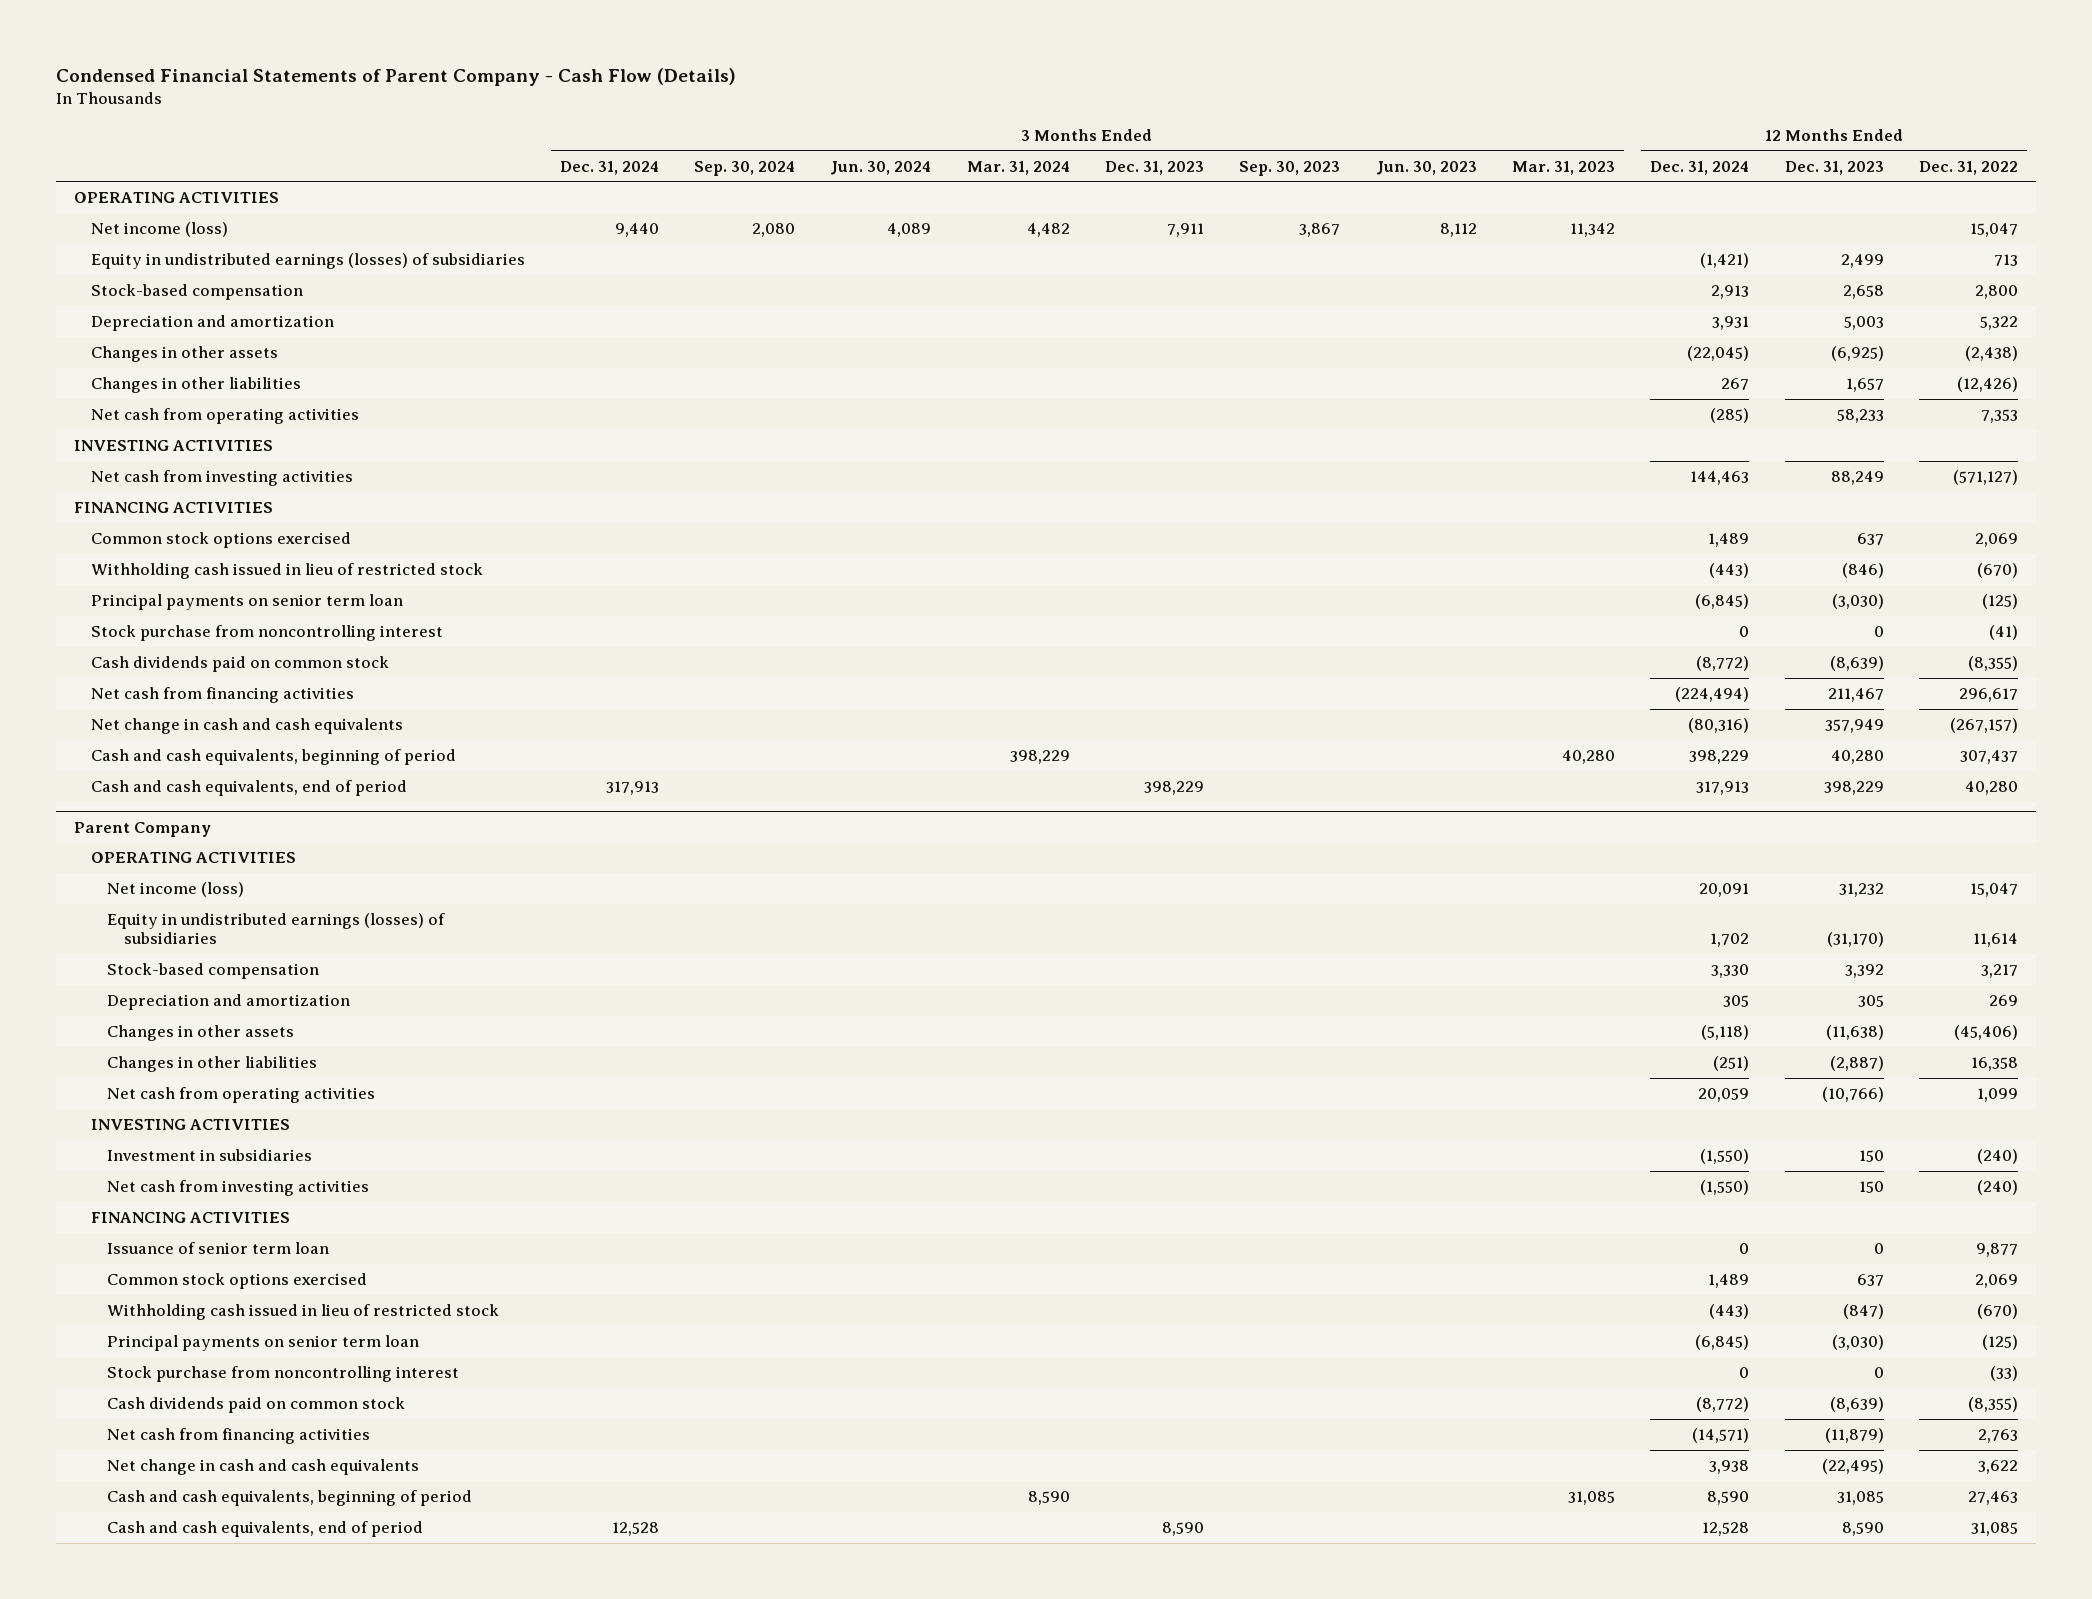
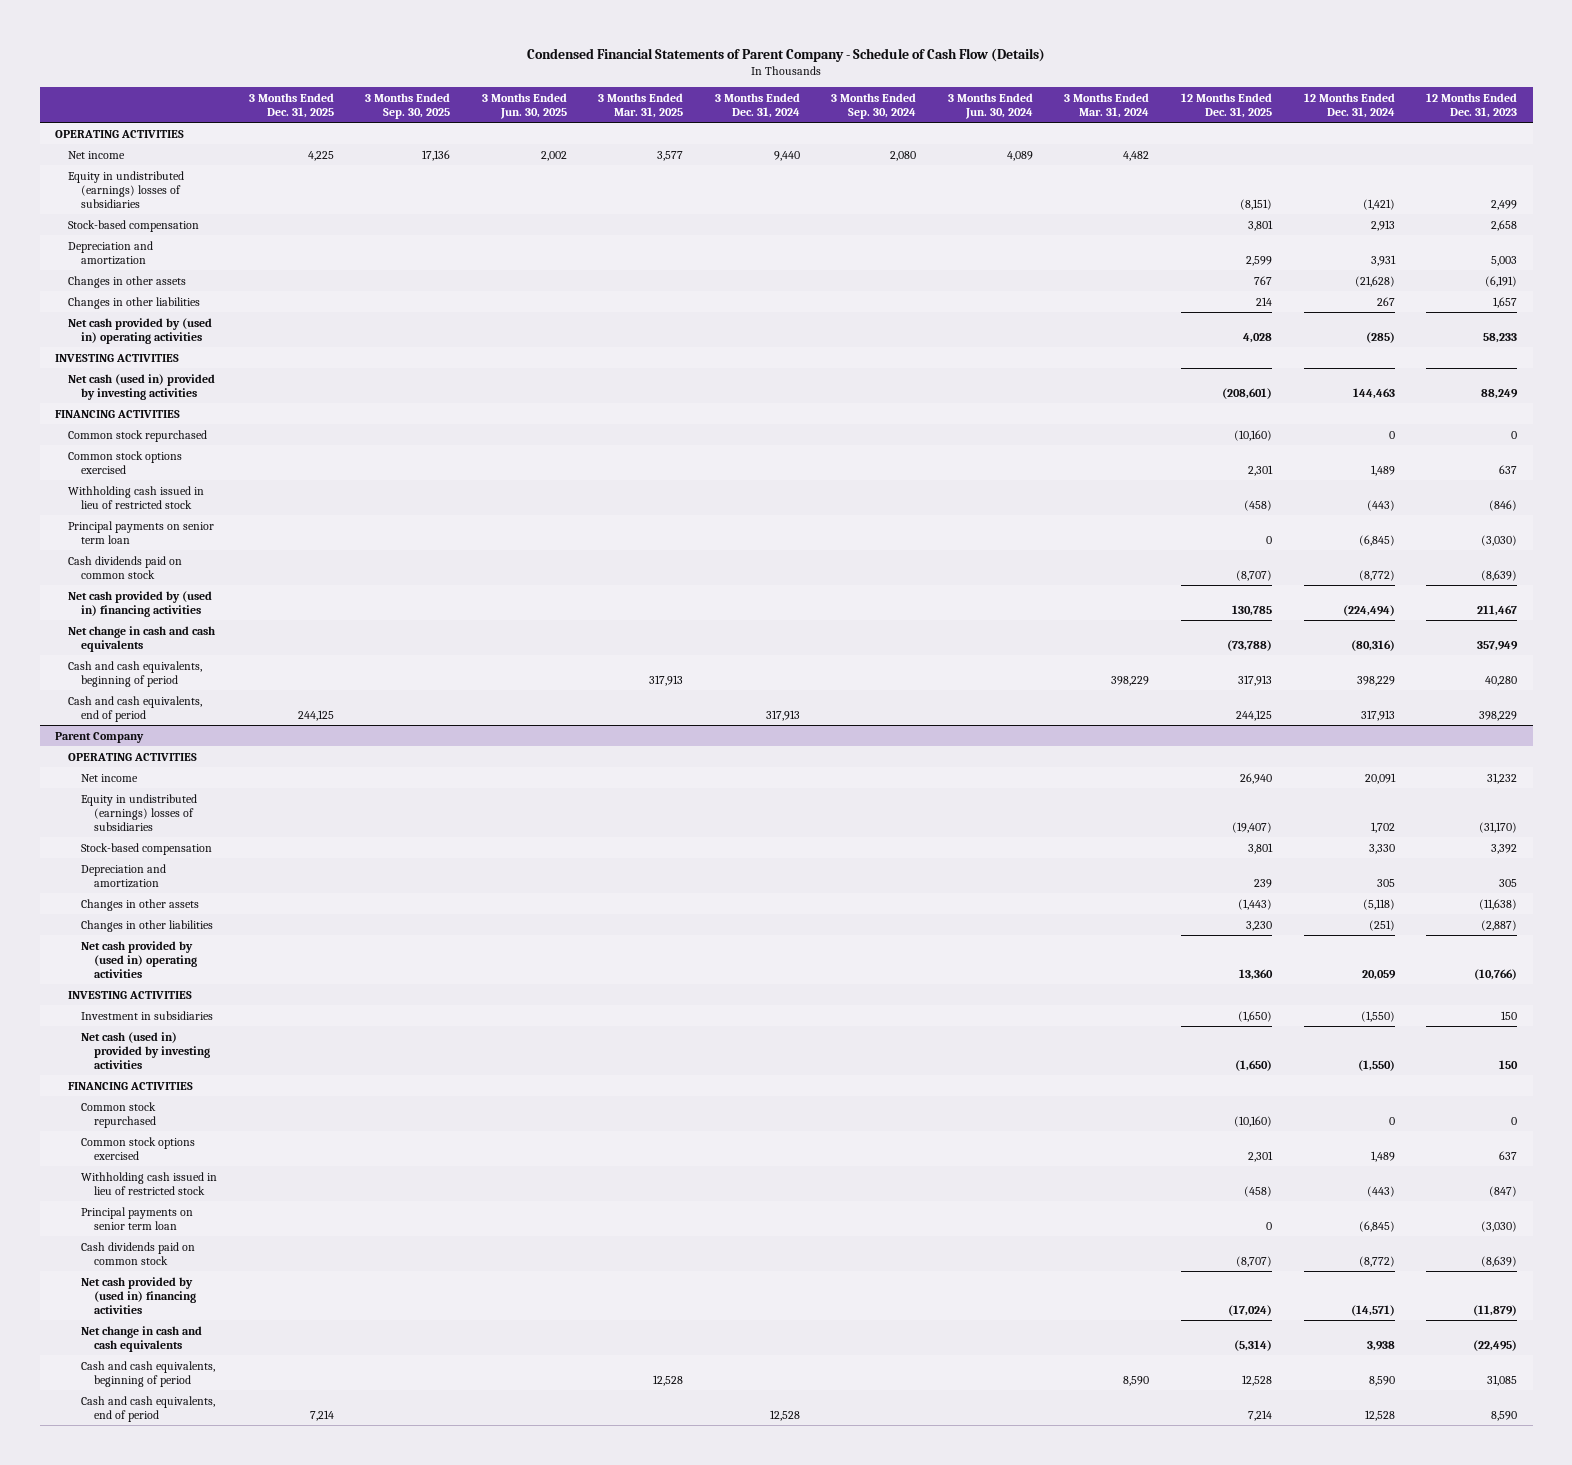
- Condensed Financial Statements of Parent Company - Cash Flow (Details)
+ Condensed Financial Statements of Parent Company - Schedule of Cash Flow (Details)
- | 3 Months Ended Dec. 31, 2024 | 3 Months Ended Sep. 30, 2024 | 3 Months Ended Jun. 30, 2024 | 3 Months Ended Mar. 31, 2024 | 3 Months Ended Dec. 31, 2023 | 3 Months Ended Sep. 30, 2023 | 3 Months Ended Jun. 30, 2023 | 3 Months Ended Mar. 31, 2023 | 12 Months Ended Dec. 31, 2024 | 12 Months Ended Dec. 31, 2023 | 12 Months Ended Dec. 31, 2022
+ | 3 Months Ended Dec. 31, 2025 | 3 Months Ended Sep. 30, 2025 | 3 Months Ended Jun. 30, 2025 | 3 Months Ended Mar. 31, 2025 | 3 Months Ended Dec. 31, 2024 | 3 Months Ended Sep. 30, 2024 | 3 Months Ended Jun. 30, 2024 | 3 Months Ended Mar. 31, 2024 | 12 Months Ended Dec. 31, 2025 | 12 Months Ended Dec. 31, 2024 | 12 Months Ended Dec. 31, 2023
- Net income (loss) | 9,440 | 2,080 | 4,089 | 4,482 | 7,911 | 3,867 | 8,112 | 11,342 | | | 15,047
- Equity in undistributed earnings (losses) of subsidiaries | | | | | | | | | (1,421) | 2,499 | 713
+ Net income | 4,225 | 17,136 | 2,002 | 3,577 | 9,440 | 2,080 | 4,089 | 4,482 | | |
+ Equity in undistributed (earnings) losses of subsidiaries | | | | | | | | | (8,151) | (1,421) | 2,499
- Changes in other assets | | | | | | | | | (22,045) | (6,925) | (2,438)
+ Changes in other assets | | | | | | | | | 767 | (21,628) | (6,191)
- Net cash from operating activities | | | | | | | | | (285) | 58,233 | 7,353
+ Net cash provided by (used in) operating activities | | | | | | | | | 4,028 | (285) | 58,233
- Net cash from investing activities | | | | | | | | | 144,463 | 88,249 | (571,127)
+ Net cash (used in) provided by investing activities | | | | | | | | | (208,601) | 144,463 | 88,249
+ Common stock repurchased | | | | | | | | | (10,160) | 0 | 0
- Stock purchase from noncontrolling interest | | | | | | | | | 0 | 0 | (41)
- Net cash from financing activities | | | | | | | | | (224,494) | 211,467 | 296,617
+ Net cash provided by (used in) financing activities | | | | | | | | | 130,785 | (224,494) | 211,467
@ Parent Company
- Net income (loss) | | | | | | | | | 20,091 | 31,232 | 15,047
- Equity in undistributed earnings (losses) of subsidiaries | | | | | | | | | 1,702 | (31,170) | 11,614
+ Net income | | | | | | | | | 26,940 | 20,091 | 31,232
+ Equity in undistributed (earnings) losses of subsidiaries | | | | | | | | | (19,407) | 1,702 | (31,170)
- Net cash from operating activities | | | | | | | | | 20,059 | (10,766) | 1,099
+ Net cash provided by (used in) operating activities | | | | | | | | | 13,360 | 20,059 | (10,766)
- Net cash from investing activities | | | | | | | | | (1,550) | 150 | (240)
+ Net cash (used in) provided by investing activities | | | | | | | | | (1,650) | (1,550) | 150
- Issuance of senior term loan | | | | | | | | | 0 | 0 | 9,877
+ Common stock repurchased | | | | | | | | | (10,160) | 0 | 0
- Stock purchase from noncontrolling interest | | | | | | | | | 0 | 0 | (33)
- Net cash from financing activities | | | | | | | | | (14,571) | (11,879) | 2,763
+ Net cash provided by (used in) financing activities | | | | | | | | | (17,024) | (14,571) | (11,879)

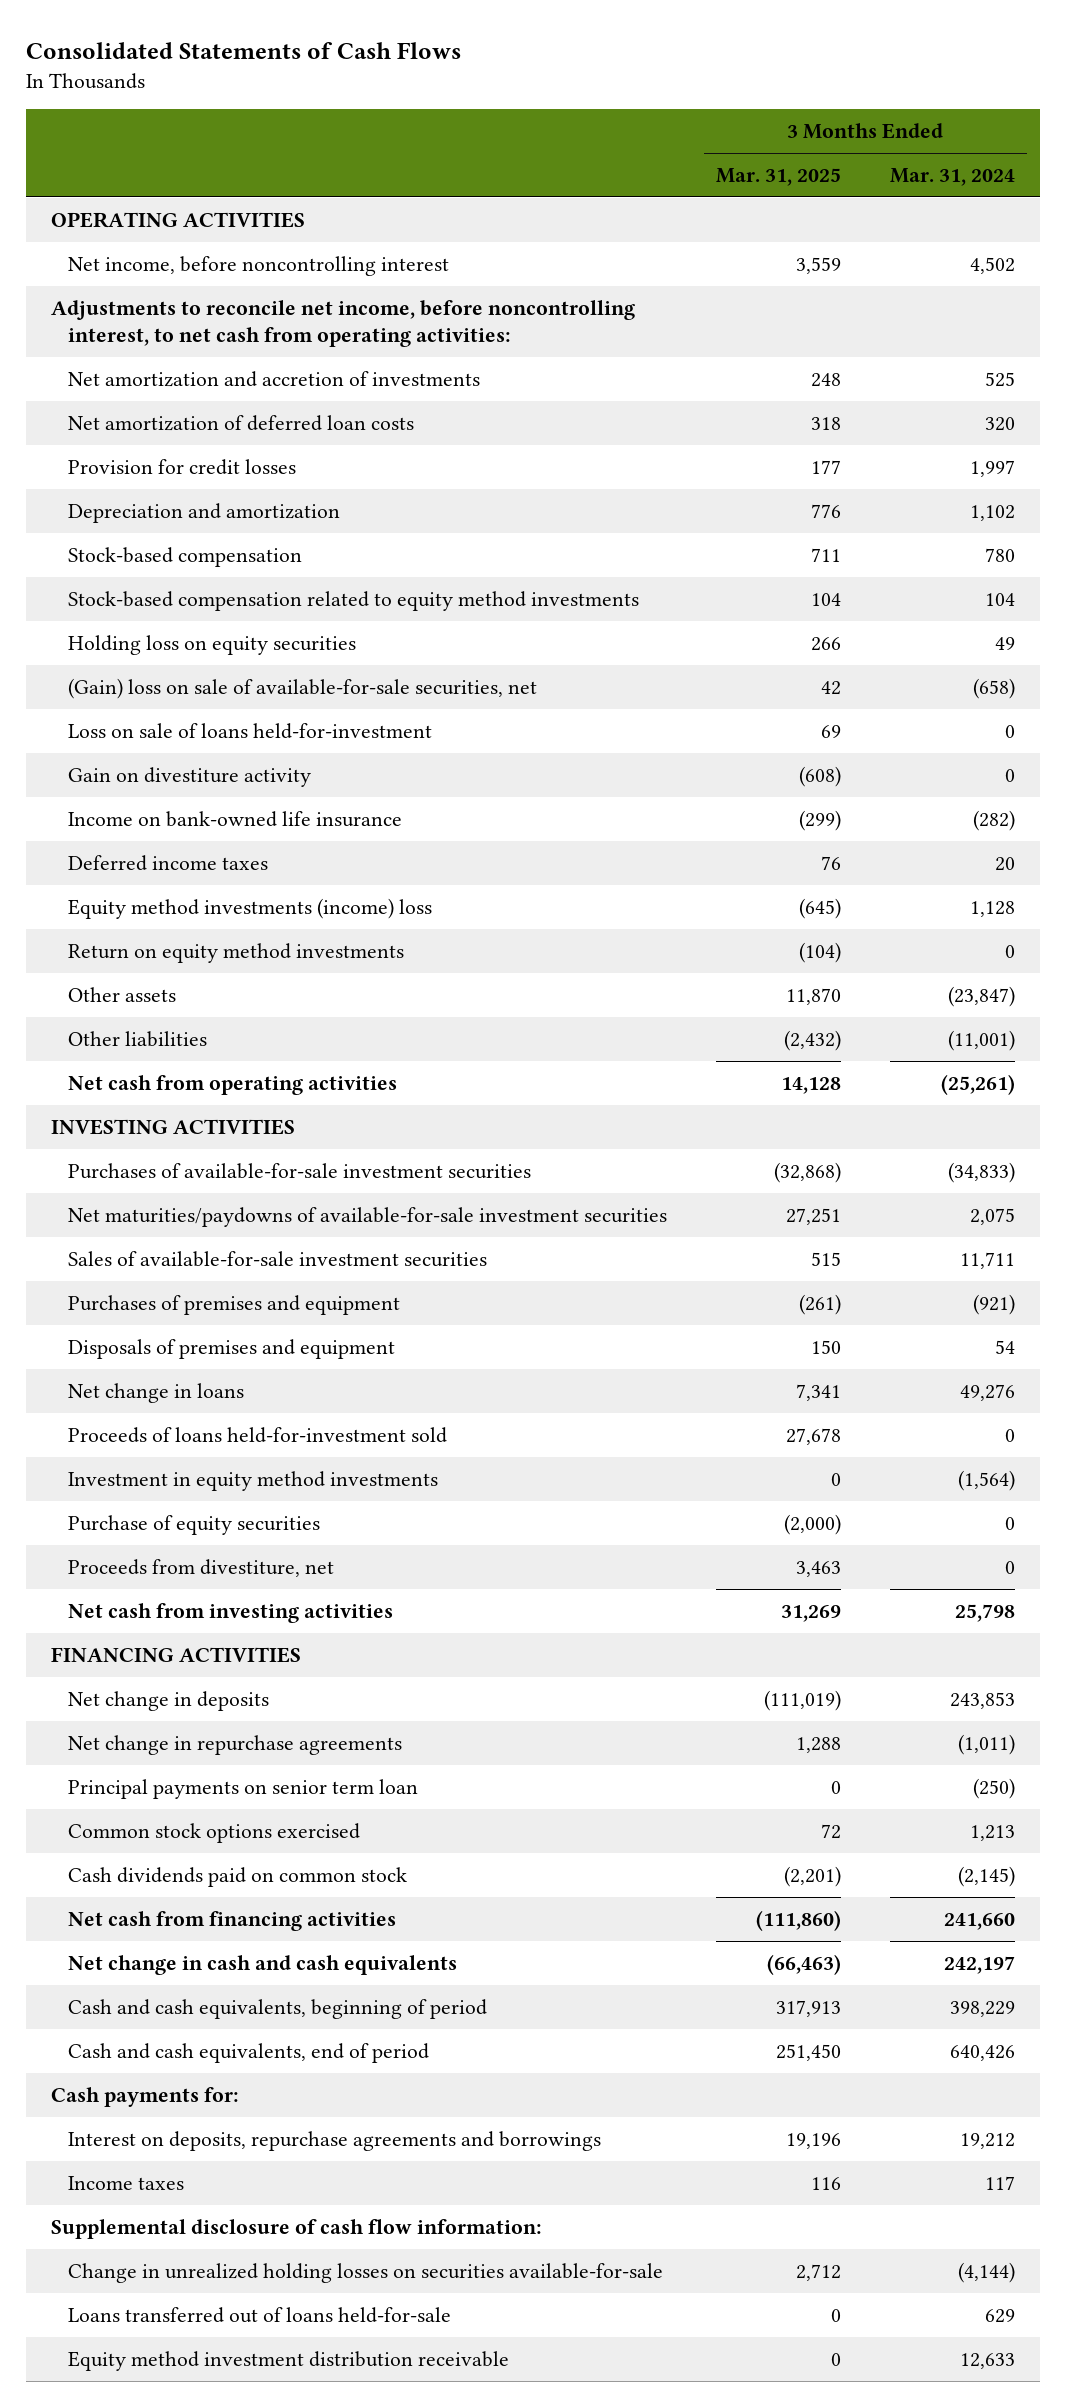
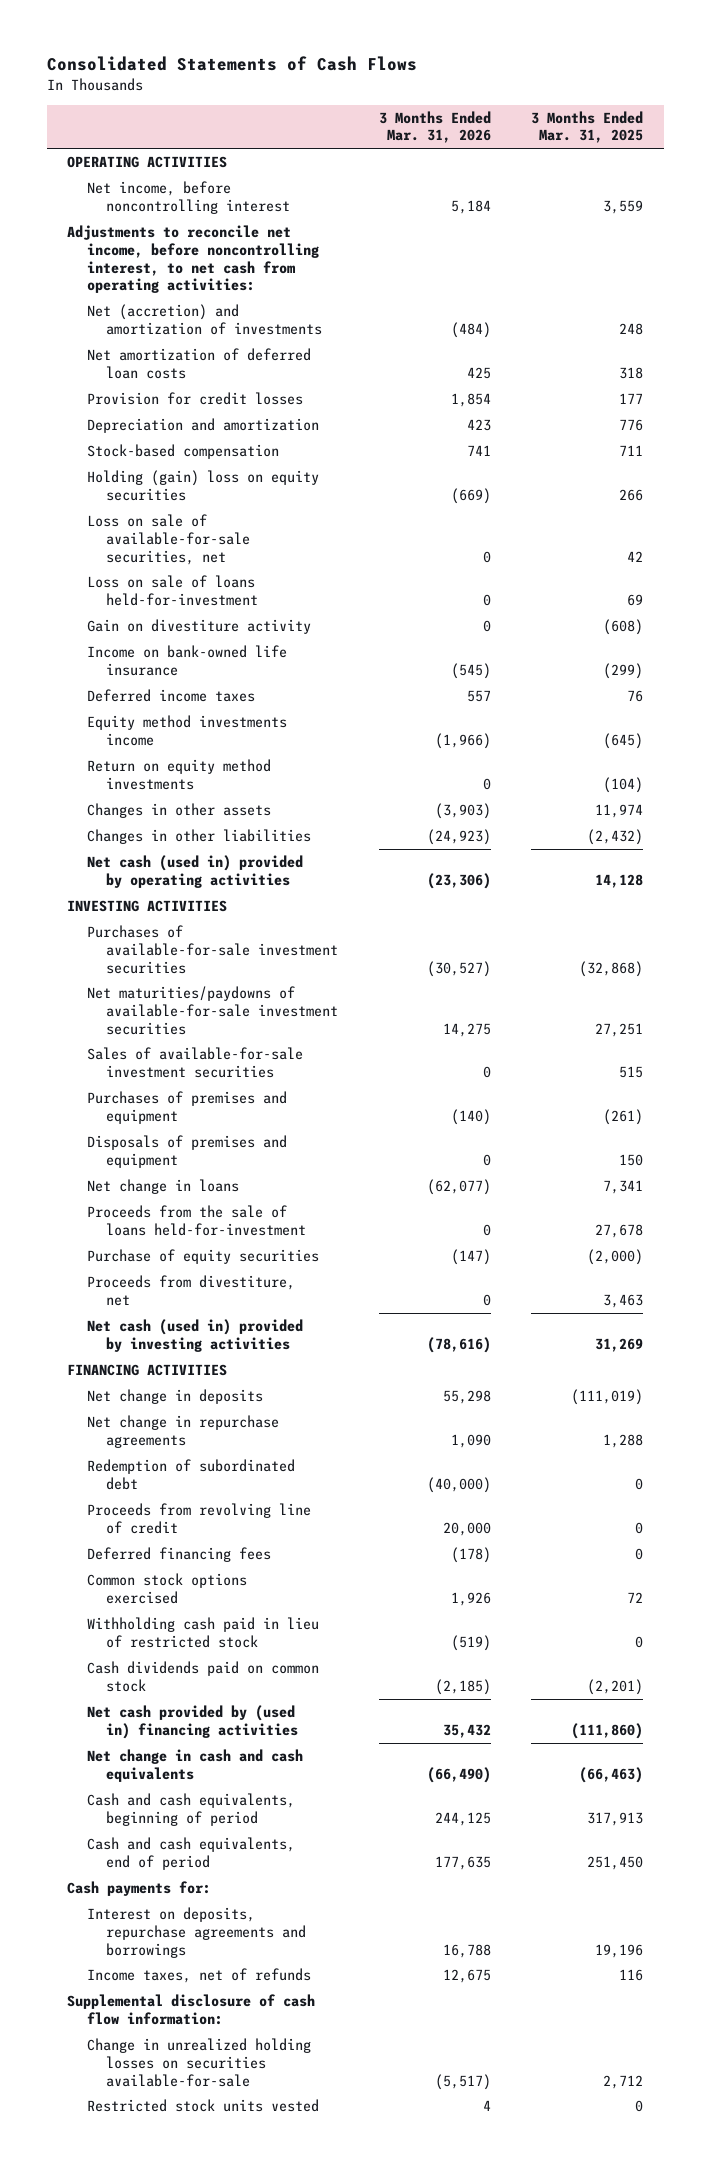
- | 3 Months Ended Mar. 31, 2025 | 3 Months Ended Mar. 31, 2024
+ | 3 Months Ended Mar. 31, 2026 | 3 Months Ended Mar. 31, 2025
- Net amortization and accretion of investments | 248 | 525
+ Net (accretion) and amortization of investments | (484) | 248
- Stock-based compensation related to equity method investments | 104 | 104
- Holding loss on equity securities | 266 | 49
- (Gain) loss on sale of available-for-sale securities, net | 42 | (658)
+ Holding (gain) loss on equity securities | (669) | 266
+ Loss on sale of available-for-sale securities, net | 0 | 42
- Equity method investments (income) loss | (645) | 1,128
+ Equity method investments income | (1,966) | (645)
- Other assets | 11,870 | (23,847)
- Other liabilities | (2,432) | (11,001)
- Net cash from operating activities | 14,128 | (25,261)
+ Changes in other assets | (3,903) | 11,974
+ Changes in other liabilities | (24,923) | (2,432)
+ Net cash (used in) provided by operating activities | (23,306) | 14,128
- Proceeds of loans held-for-investment sold | 27,678 | 0
- Investment in equity method investments | 0 | (1,564)
+ Proceeds from the sale of loans held-for-investment | 0 | 27,678
- Net cash from investing activities | 31,269 | 25,798
+ Net cash (used in) provided by investing activities | (78,616) | 31,269
- Principal payments on senior term loan | 0 | (250)
+ Redemption of subordinated debt | (40,000) | 0
+ Proceeds from revolving line of credit | 20,000 | 0
+ Deferred financing fees | (178) | 0
+ Withholding cash paid in lieu of restricted stock | (519) | 0
- Net cash from financing activities | (111,860) | 241,660
+ Net cash provided by (used in) financing activities | 35,432 | (111,860)
- Income taxes | 116 | 117
+ Income taxes, net of refunds | 12,675 | 116
- Loans transferred out of loans held-for-sale | 0 | 629
- Equity method investment distribution receivable | 0 | 12,633
+ Restricted stock units vested | 4 | 0

